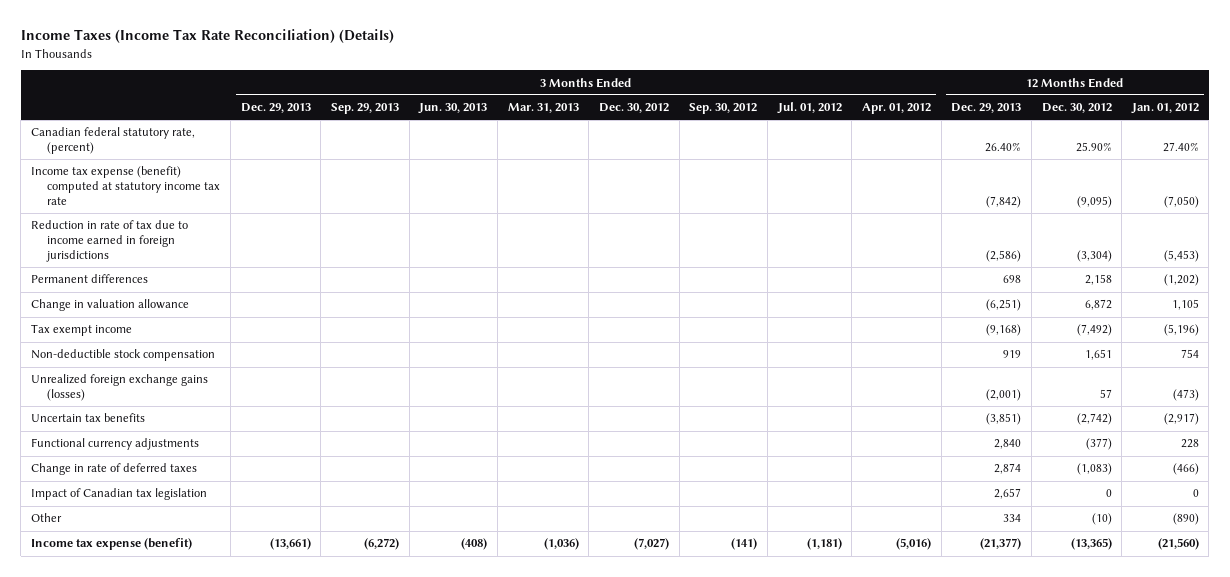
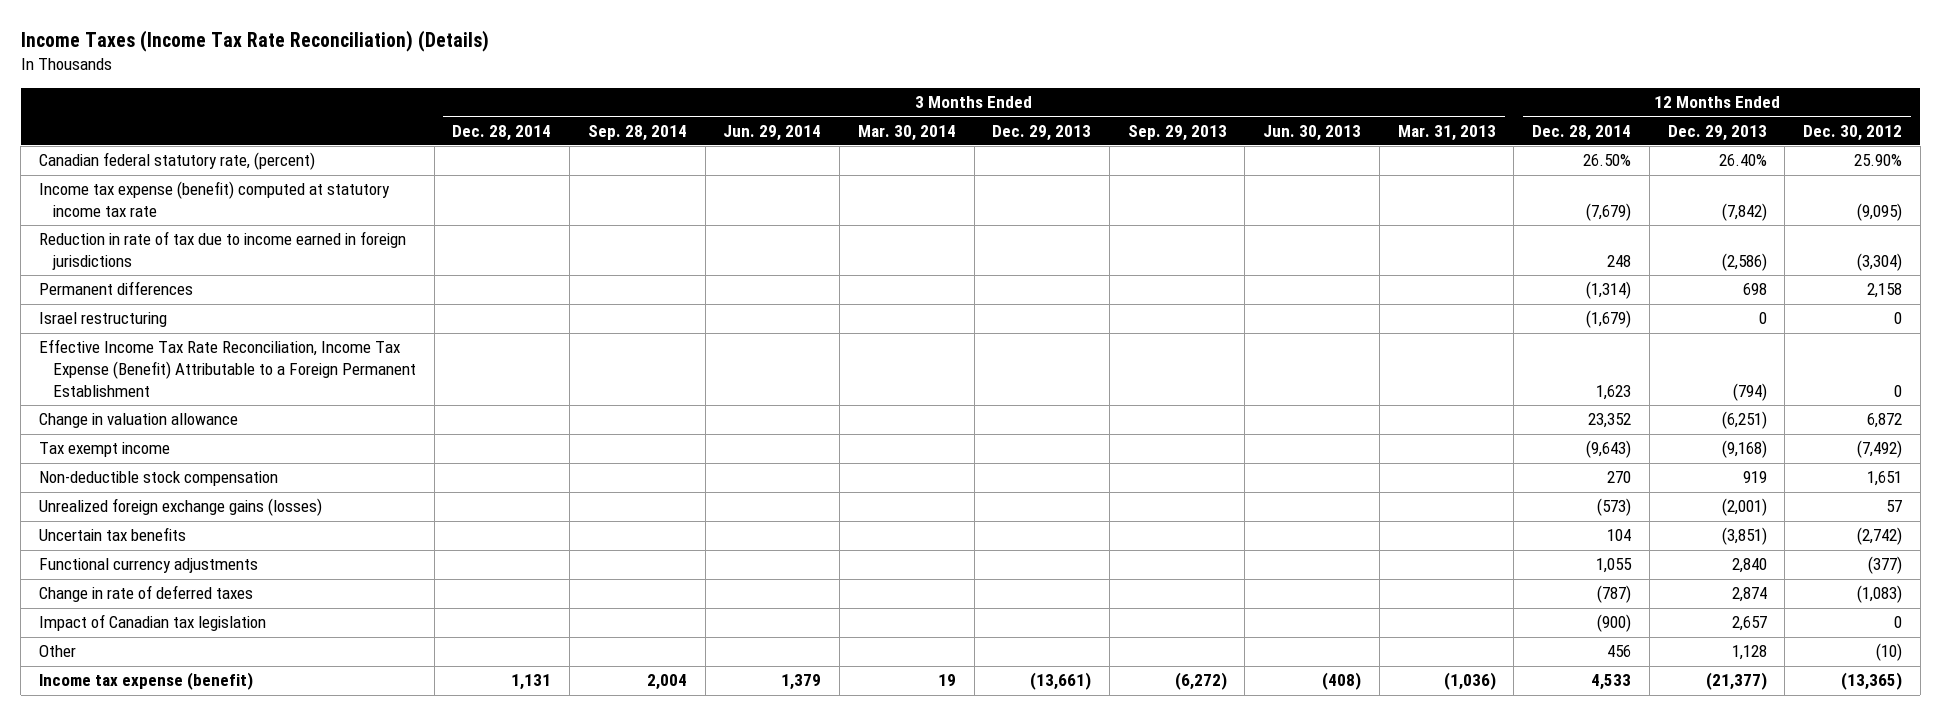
- | 3 Months Ended Dec. 29, 2013 | 3 Months Ended Sep. 29, 2013 | 3 Months Ended Jun. 30, 2013 | 3 Months Ended Mar. 31, 2013 | 3 Months Ended Dec. 30, 2012 | 3 Months Ended Sep. 30, 2012 | 3 Months Ended Jul. 01, 2012 | 3 Months Ended Apr. 01, 2012 | 12 Months Ended Dec. 29, 2013 | 12 Months Ended Dec. 30, 2012 | 12 Months Ended Jan. 01, 2012
+ | 3 Months Ended Dec. 28, 2014 | 3 Months Ended Sep. 28, 2014 | 3 Months Ended Jun. 29, 2014 | 3 Months Ended Mar. 30, 2014 | 3 Months Ended Dec. 29, 2013 | 3 Months Ended Sep. 29, 2013 | 3 Months Ended Jun. 30, 2013 | 3 Months Ended Mar. 31, 2013 | 12 Months Ended Dec. 28, 2014 | 12 Months Ended Dec. 29, 2013 | 12 Months Ended Dec. 30, 2012
+ Israel restructuring | | | | | | | | | (1,679) | 0 | 0
+ Effective Income Tax Rate Reconciliation, Income Tax Expense (Benefit) Attributable to a Foreign Permanent Establishment | | | | | | | | | 1,623 | (794) | 0
- Other | | | | | | | | | 334 | (10) | (890)
+ Other | | | | | | | | | 456 | 1,128 | (10)

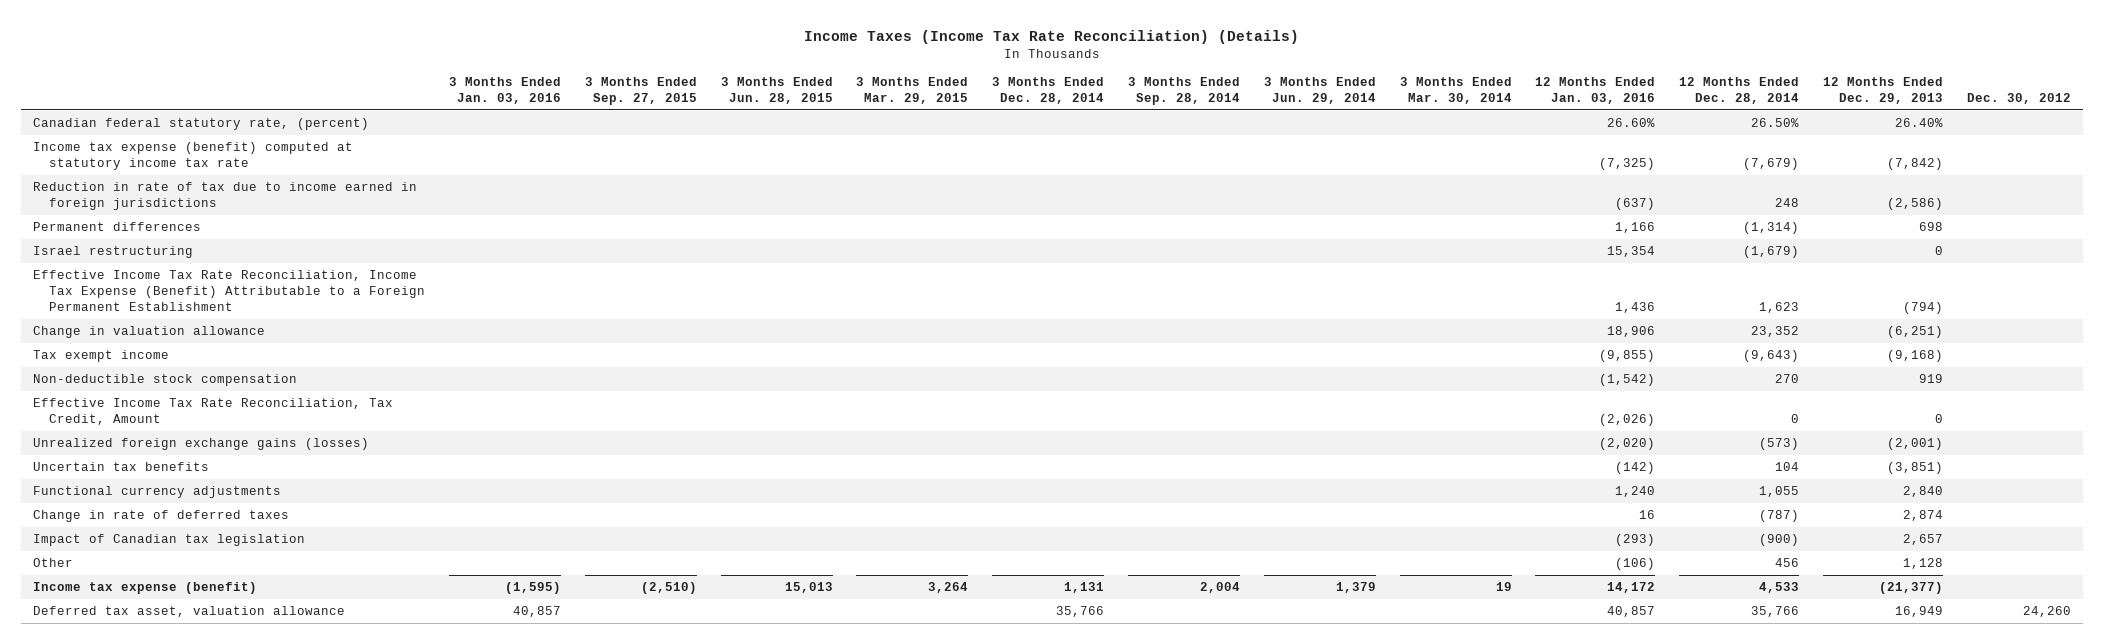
- | 3 Months Ended Dec. 28, 2014 | 3 Months Ended Sep. 28, 2014 | 3 Months Ended Jun. 29, 2014 | 3 Months Ended Mar. 30, 2014 | 3 Months Ended Dec. 29, 2013 | 3 Months Ended Sep. 29, 2013 | 3 Months Ended Jun. 30, 2013 | 3 Months Ended Mar. 31, 2013 | 12 Months Ended Dec. 28, 2014 | 12 Months Ended Dec. 29, 2013 | 12 Months Ended Dec. 30, 2012
+ | 3 Months Ended Jan. 03, 2016 | 3 Months Ended Sep. 27, 2015 | 3 Months Ended Jun. 28, 2015 | 3 Months Ended Mar. 29, 2015 | 3 Months Ended Dec. 28, 2014 | 3 Months Ended Sep. 28, 2014 | 3 Months Ended Jun. 29, 2014 | 3 Months Ended Mar. 30, 2014 | 12 Months Ended Jan. 03, 2016 | 12 Months Ended Dec. 28, 2014 | 12 Months Ended Dec. 29, 2013 | Dec. 30, 2012
+ Effective Income Tax Rate Reconciliation, Tax Credit, Amount | | | | | | | | | (2,026) | 0 | 0 |
+ Deferred tax asset, valuation allowance | 40,857 | | | | 35,766 | | | | 40,857 | 35,766 | 16,949 | 24,260

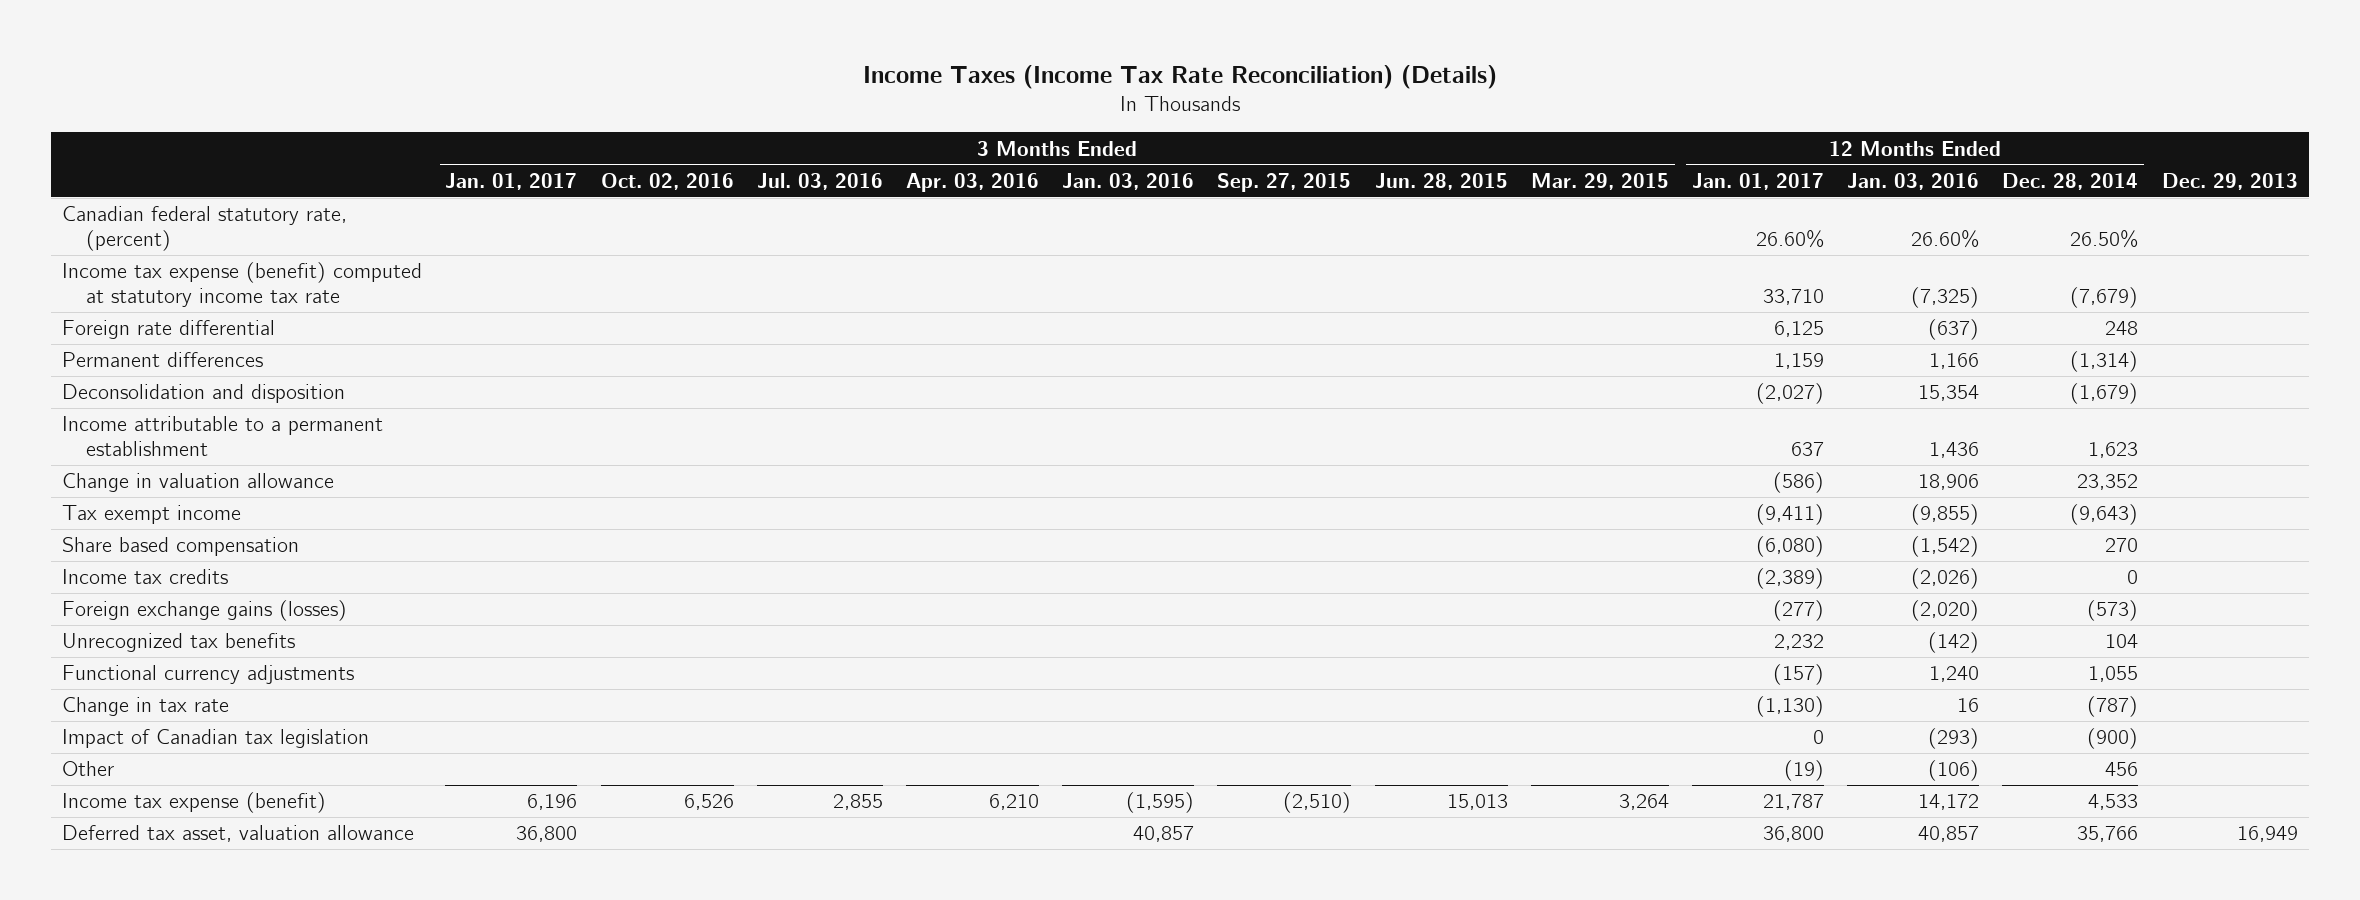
- | 3 Months Ended Jan. 03, 2016 | 3 Months Ended Sep. 27, 2015 | 3 Months Ended Jun. 28, 2015 | 3 Months Ended Mar. 29, 2015 | 3 Months Ended Dec. 28, 2014 | 3 Months Ended Sep. 28, 2014 | 3 Months Ended Jun. 29, 2014 | 3 Months Ended Mar. 30, 2014 | 12 Months Ended Jan. 03, 2016 | 12 Months Ended Dec. 28, 2014 | 12 Months Ended Dec. 29, 2013 | Dec. 30, 2012
+ | 3 Months Ended Jan. 01, 2017 | 3 Months Ended Oct. 02, 2016 | 3 Months Ended Jul. 03, 2016 | 3 Months Ended Apr. 03, 2016 | 3 Months Ended Jan. 03, 2016 | 3 Months Ended Sep. 27, 2015 | 3 Months Ended Jun. 28, 2015 | 3 Months Ended Mar. 29, 2015 | 12 Months Ended Jan. 01, 2017 | 12 Months Ended Jan. 03, 2016 | 12 Months Ended Dec. 28, 2014 | Dec. 29, 2013
- Reduction in rate of tax due to income earned in foreign jurisdictions | | | | | | | | | (637) | 248 | (2,586) |
+ Foreign rate differential | | | | | | | | | 6,125 | (637) | 248 |
- Israel restructuring | | | | | | | | | 15,354 | (1,679) | 0 |
- Effective Income Tax Rate Reconciliation, Income Tax Expense (Benefit) Attributable to a Foreign Permanent Establishment | | | | | | | | | 1,436 | 1,623 | (794) |
+ Deconsolidation and disposition | | | | | | | | | (2,027) | 15,354 | (1,679) |
+ Income attributable to a permanent establishment | | | | | | | | | 637 | 1,436 | 1,623 |
- Non-deductible stock compensation | | | | | | | | | (1,542) | 270 | 919 |
- Effective Income Tax Rate Reconciliation, Tax Credit, Amount | | | | | | | | | (2,026) | 0 | 0 |
- Unrealized foreign exchange gains (losses) | | | | | | | | | (2,020) | (573) | (2,001) |
- Uncertain tax benefits | | | | | | | | | (142) | 104 | (3,851) |
+ Share based compensation | | | | | | | | | (6,080) | (1,542) | 270 |
+ Income tax credits | | | | | | | | | (2,389) | (2,026) | 0 |
+ Foreign exchange gains (losses) | | | | | | | | | (277) | (2,020) | (573) |
+ Unrecognized tax benefits | | | | | | | | | 2,232 | (142) | 104 |
- Change in rate of deferred taxes | | | | | | | | | 16 | (787) | 2,874 |
+ Change in tax rate | | | | | | | | | (1,130) | 16 | (787) |

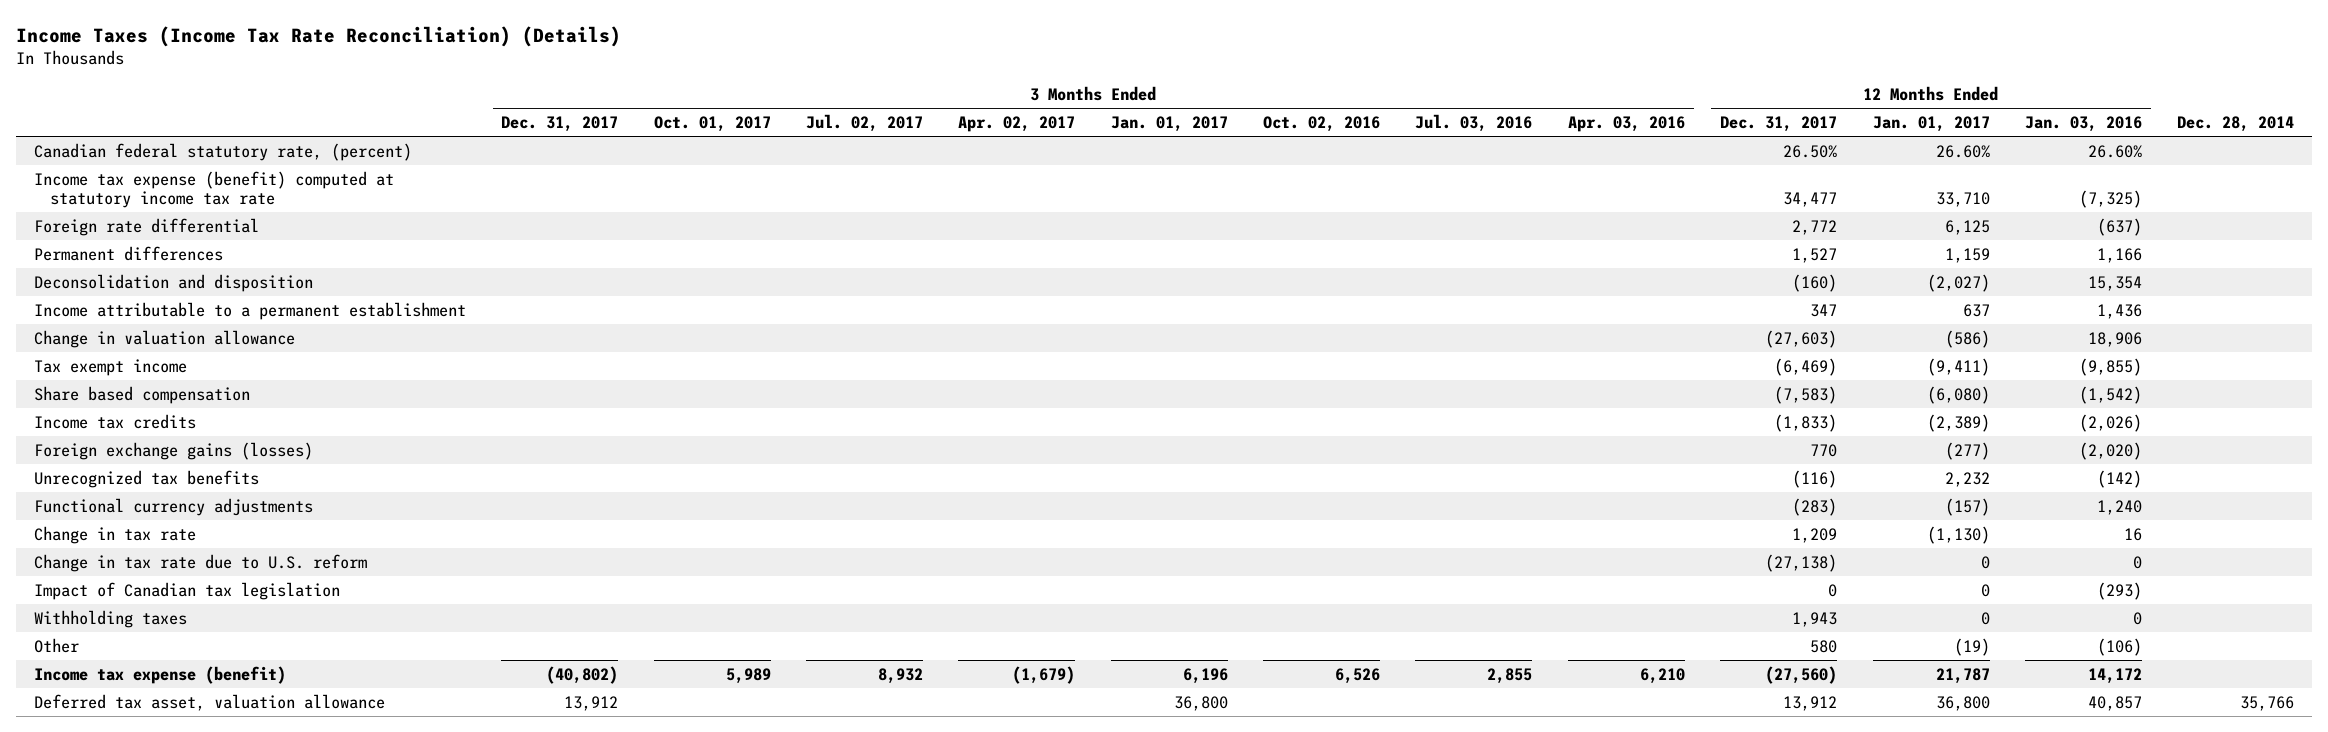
- | 3 Months Ended Jan. 01, 2017 | 3 Months Ended Oct. 02, 2016 | 3 Months Ended Jul. 03, 2016 | 3 Months Ended Apr. 03, 2016 | 3 Months Ended Jan. 03, 2016 | 3 Months Ended Sep. 27, 2015 | 3 Months Ended Jun. 28, 2015 | 3 Months Ended Mar. 29, 2015 | 12 Months Ended Jan. 01, 2017 | 12 Months Ended Jan. 03, 2016 | 12 Months Ended Dec. 28, 2014 | Dec. 29, 2013
+ | 3 Months Ended Dec. 31, 2017 | 3 Months Ended Oct. 01, 2017 | 3 Months Ended Jul. 02, 2017 | 3 Months Ended Apr. 02, 2017 | 3 Months Ended Jan. 01, 2017 | 3 Months Ended Oct. 02, 2016 | 3 Months Ended Jul. 03, 2016 | 3 Months Ended Apr. 03, 2016 | 12 Months Ended Dec. 31, 2017 | 12 Months Ended Jan. 01, 2017 | 12 Months Ended Jan. 03, 2016 | Dec. 28, 2014
+ Change in tax rate due to U.S. reform | | | | | | | | | (27,138) | 0 | 0 |
+ Withholding taxes | | | | | | | | | 1,943 | 0 | 0 |

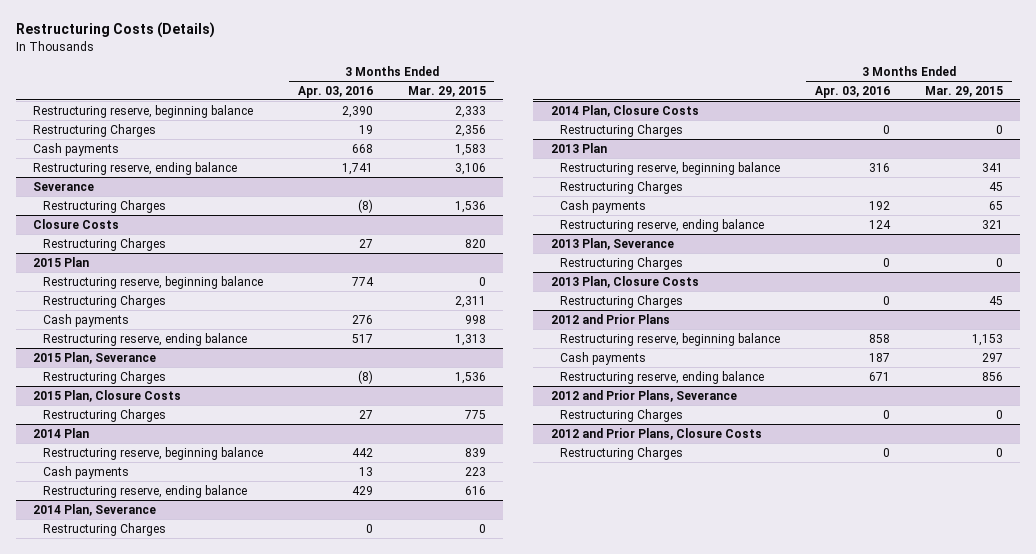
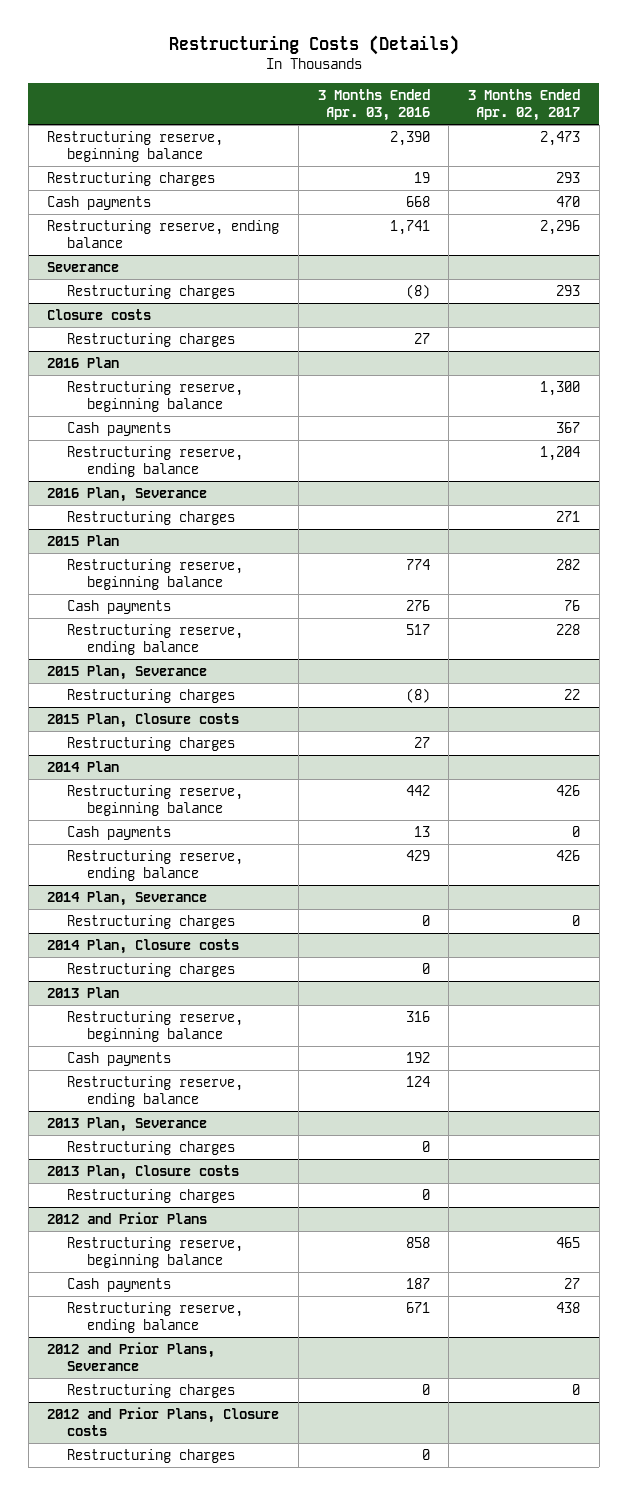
- | 3 Months Ended Apr. 03, 2016 | 3 Months Ended Mar. 29, 2015
+ | 3 Months Ended Apr. 03, 2016 | 3 Months Ended Apr. 02, 2017
- Restructuring Charges | 19 | 2,356
+ Restructuring charges | 19 | 293
@ Severance
- Restructuring Charges | (8) | 1,536
- Closure Costs
- Restructuring Charges | 27 | 820
@ Severance
+ Restructuring charges | (8) | 293
+ Closure costs
+ Restructuring charges | 27 |
+ 2016 Plan
+ Restructuring reserve, beginning balance | | 1,300
+ Cash payments | | 367
+ Restructuring reserve, ending balance | | 1,204
+ 2016 Plan, Severance
+ Restructuring charges | | 271
@ 2015 Plan
- Restructuring Charges | | 2,311
@ 2015 Plan, Severance
- Restructuring Charges | (8) | 1,536
- 2015 Plan, Closure Costs
- Restructuring Charges | 27 | 775
@ 2015 Plan, Severance
+ Restructuring charges | (8) | 22
+ 2015 Plan, Closure costs
+ Restructuring charges | 27 |
@ 2014 Plan, Severance
- Restructuring Charges | 0 | 0
- 2014 Plan, Closure Costs
- Restructuring Charges | 0 | 0
@ 2014 Plan, Severance
+ Restructuring charges | 0 | 0
+ 2014 Plan, Closure costs
+ Restructuring charges | 0 |
@ 2013 Plan
- Restructuring Charges | | 45
@ 2013 Plan, Severance
- Restructuring Charges | 0 | 0
- 2013 Plan, Closure Costs
- Restructuring Charges | 0 | 45
@ 2013 Plan, Severance
+ Restructuring charges | 0 |
+ 2013 Plan, Closure costs
+ Restructuring charges | 0 |
@ 2012 and Prior Plans, Severance
- Restructuring Charges | 0 | 0
- 2012 and Prior Plans, Closure Costs
- Restructuring Charges | 0 | 0
@ 2012 and Prior Plans, Severance
+ Restructuring charges | 0 | 0
+ 2012 and Prior Plans, Closure costs
+ Restructuring charges | 0 |

